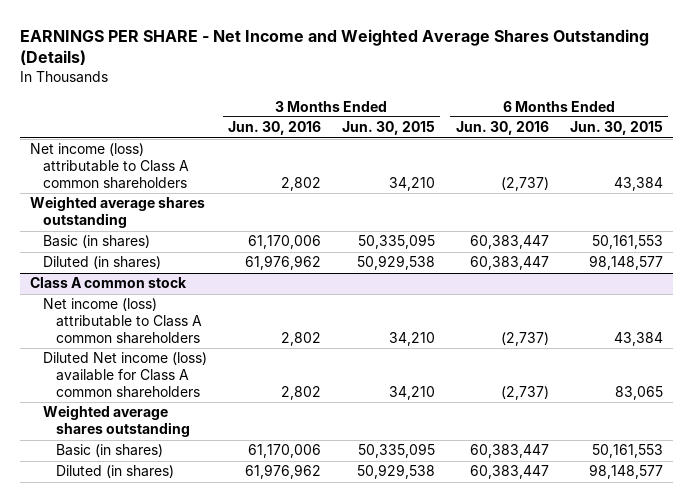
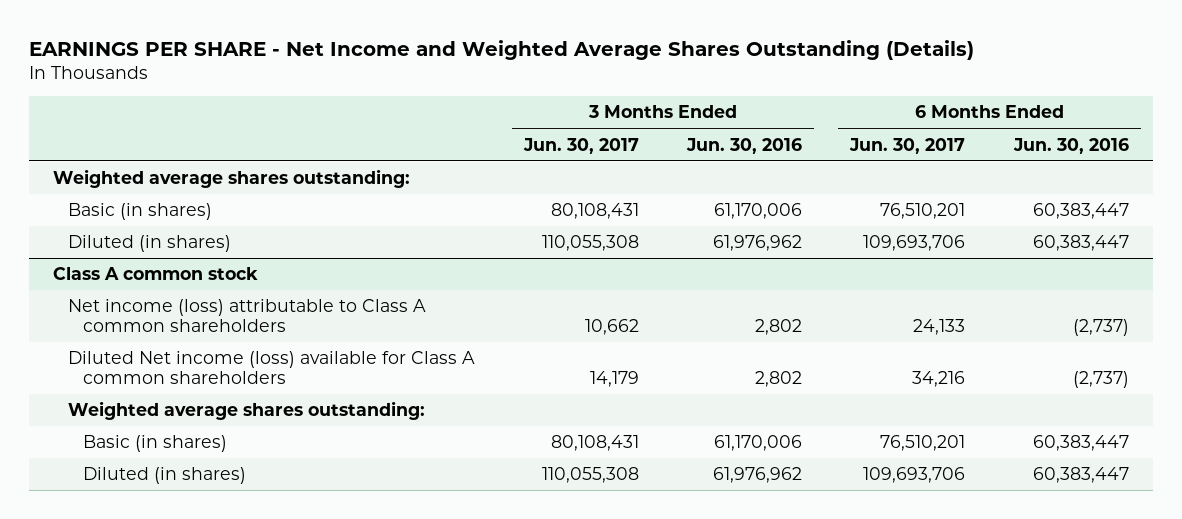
- | 3 Months Ended Jun. 30, 2016 | 3 Months Ended Jun. 30, 2015 | 6 Months Ended Jun. 30, 2016 | 6 Months Ended Jun. 30, 2015
+ | 3 Months Ended Jun. 30, 2017 | 3 Months Ended Jun. 30, 2016 | 6 Months Ended Jun. 30, 2017 | 6 Months Ended Jun. 30, 2016
- Net income (loss) attributable to Class A common shareholders | 2,802 | 34,210 | (2,737) | 43,384
- Weighted average shares outstanding
+ Weighted average shares outstanding:
@ Class A common stock
- Weighted average shares outstanding
+ Weighted average shares outstanding:

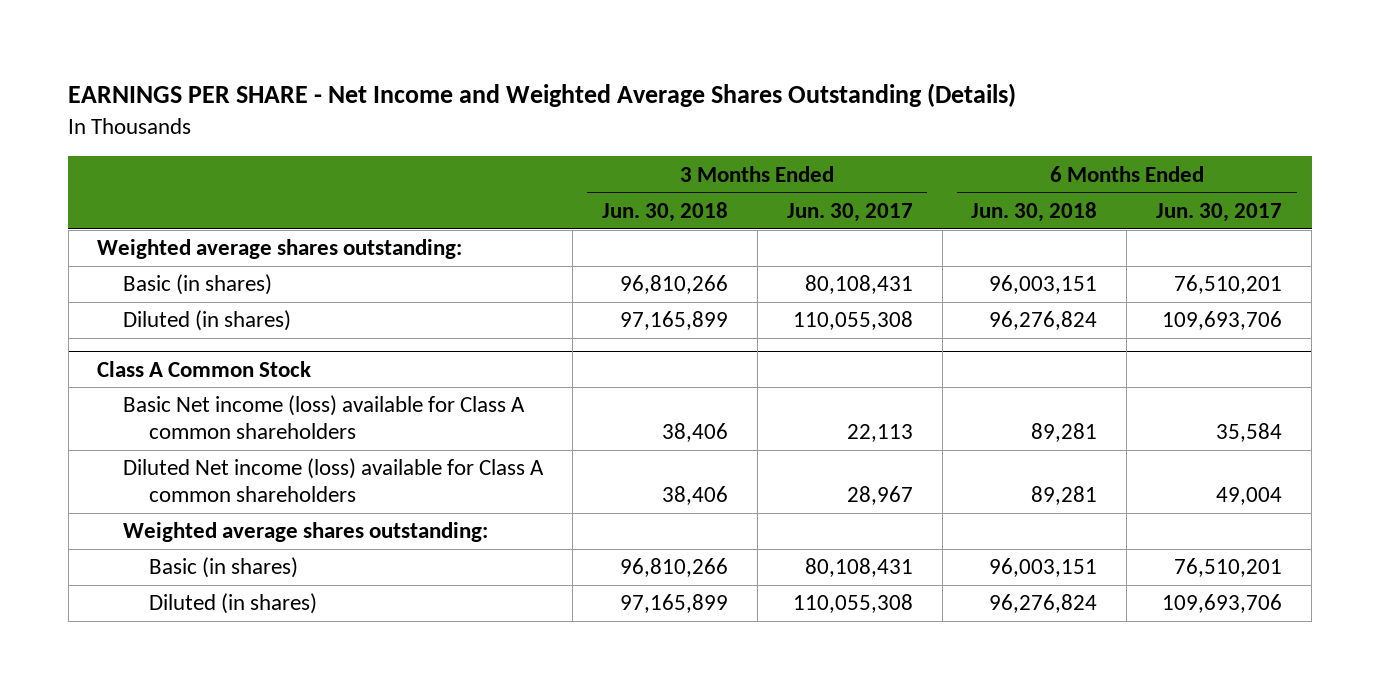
- | 3 Months Ended Jun. 30, 2017 | 3 Months Ended Jun. 30, 2016 | 6 Months Ended Jun. 30, 2017 | 6 Months Ended Jun. 30, 2016
+ | 3 Months Ended Jun. 30, 2018 | 3 Months Ended Jun. 30, 2017 | 6 Months Ended Jun. 30, 2018 | 6 Months Ended Jun. 30, 2017
- Class A common stock
- Net income (loss) attributable to Class A common shareholders | 10,662 | 2,802 | 24,133 | (2,737)
- Diluted Net income (loss) available for Class A common shareholders | 14,179 | 2,802 | 34,216 | (2,737)
+ Class A Common Stock
+ Basic Net income (loss) available for Class A common shareholders | 38,406 | 22,113 | 89,281 | 35,584
+ Diluted Net income (loss) available for Class A common shareholders | 38,406 | 28,967 | 89,281 | 49,004

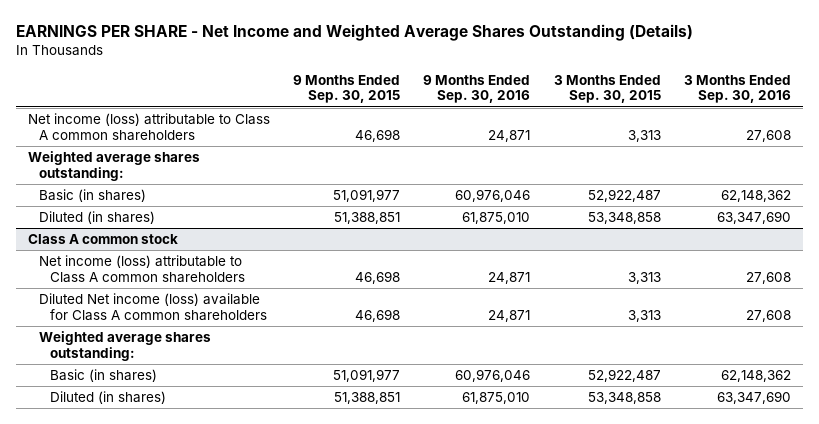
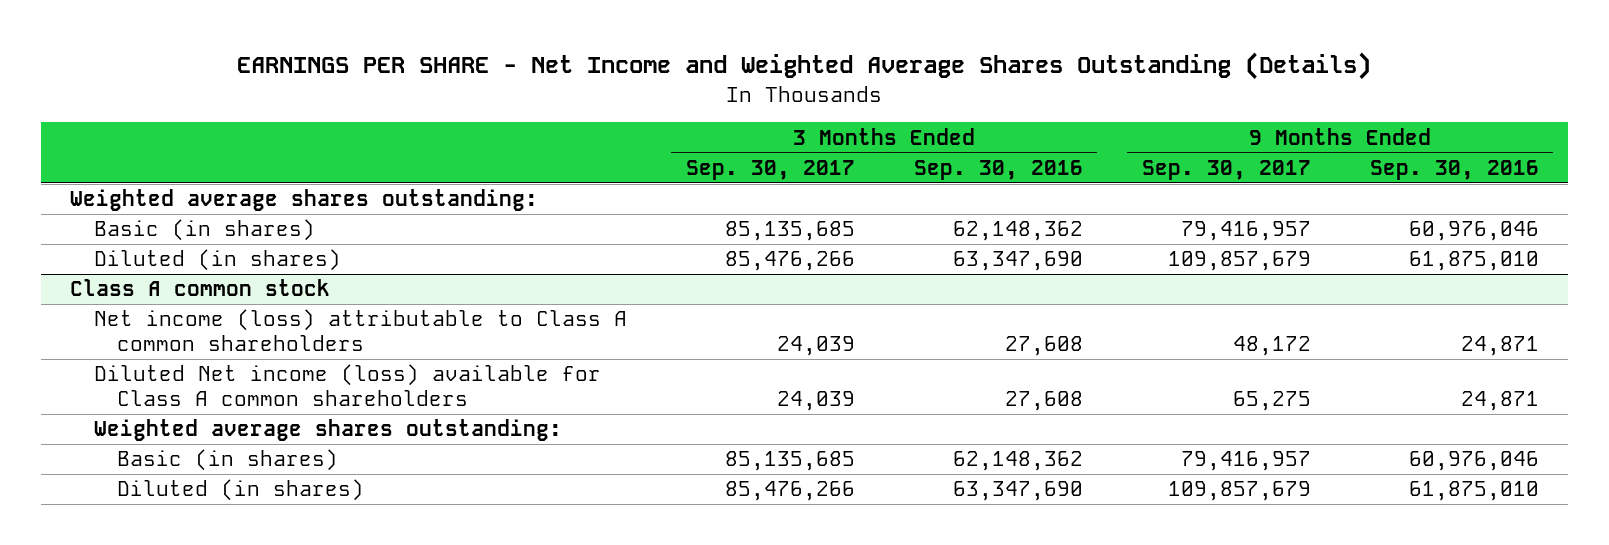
- | 9 Months Ended Sep. 30, 2015 | 9 Months Ended Sep. 30, 2016 | 3 Months Ended Sep. 30, 2015 | 3 Months Ended Sep. 30, 2016
+ | 3 Months Ended Sep. 30, 2017 | 3 Months Ended Sep. 30, 2016 | 9 Months Ended Sep. 30, 2017 | 9 Months Ended Sep. 30, 2016
- Net income (loss) attributable to Class A common shareholders | 46,698 | 24,871 | 3,313 | 27,608

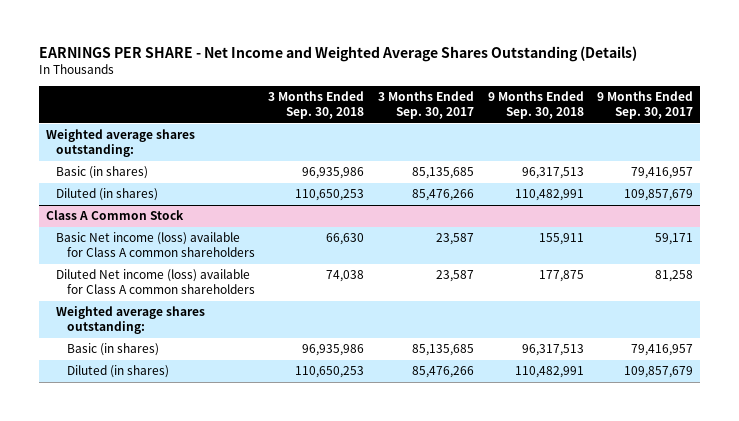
- | 3 Months Ended Sep. 30, 2017 | 3 Months Ended Sep. 30, 2016 | 9 Months Ended Sep. 30, 2017 | 9 Months Ended Sep. 30, 2016
+ | 3 Months Ended Sep. 30, 2018 | 3 Months Ended Sep. 30, 2017 | 9 Months Ended Sep. 30, 2018 | 9 Months Ended Sep. 30, 2017
- Class A common stock
- Net income (loss) attributable to Class A common shareholders | 24,039 | 27,608 | 48,172 | 24,871
- Diluted Net income (loss) available for Class A common shareholders | 24,039 | 27,608 | 65,275 | 24,871
+ Class A Common Stock
+ Basic Net income (loss) available for Class A common shareholders | 66,630 | 23,587 | 155,911 | 59,171
+ Diluted Net income (loss) available for Class A common shareholders | 74,038 | 23,587 | 177,875 | 81,258

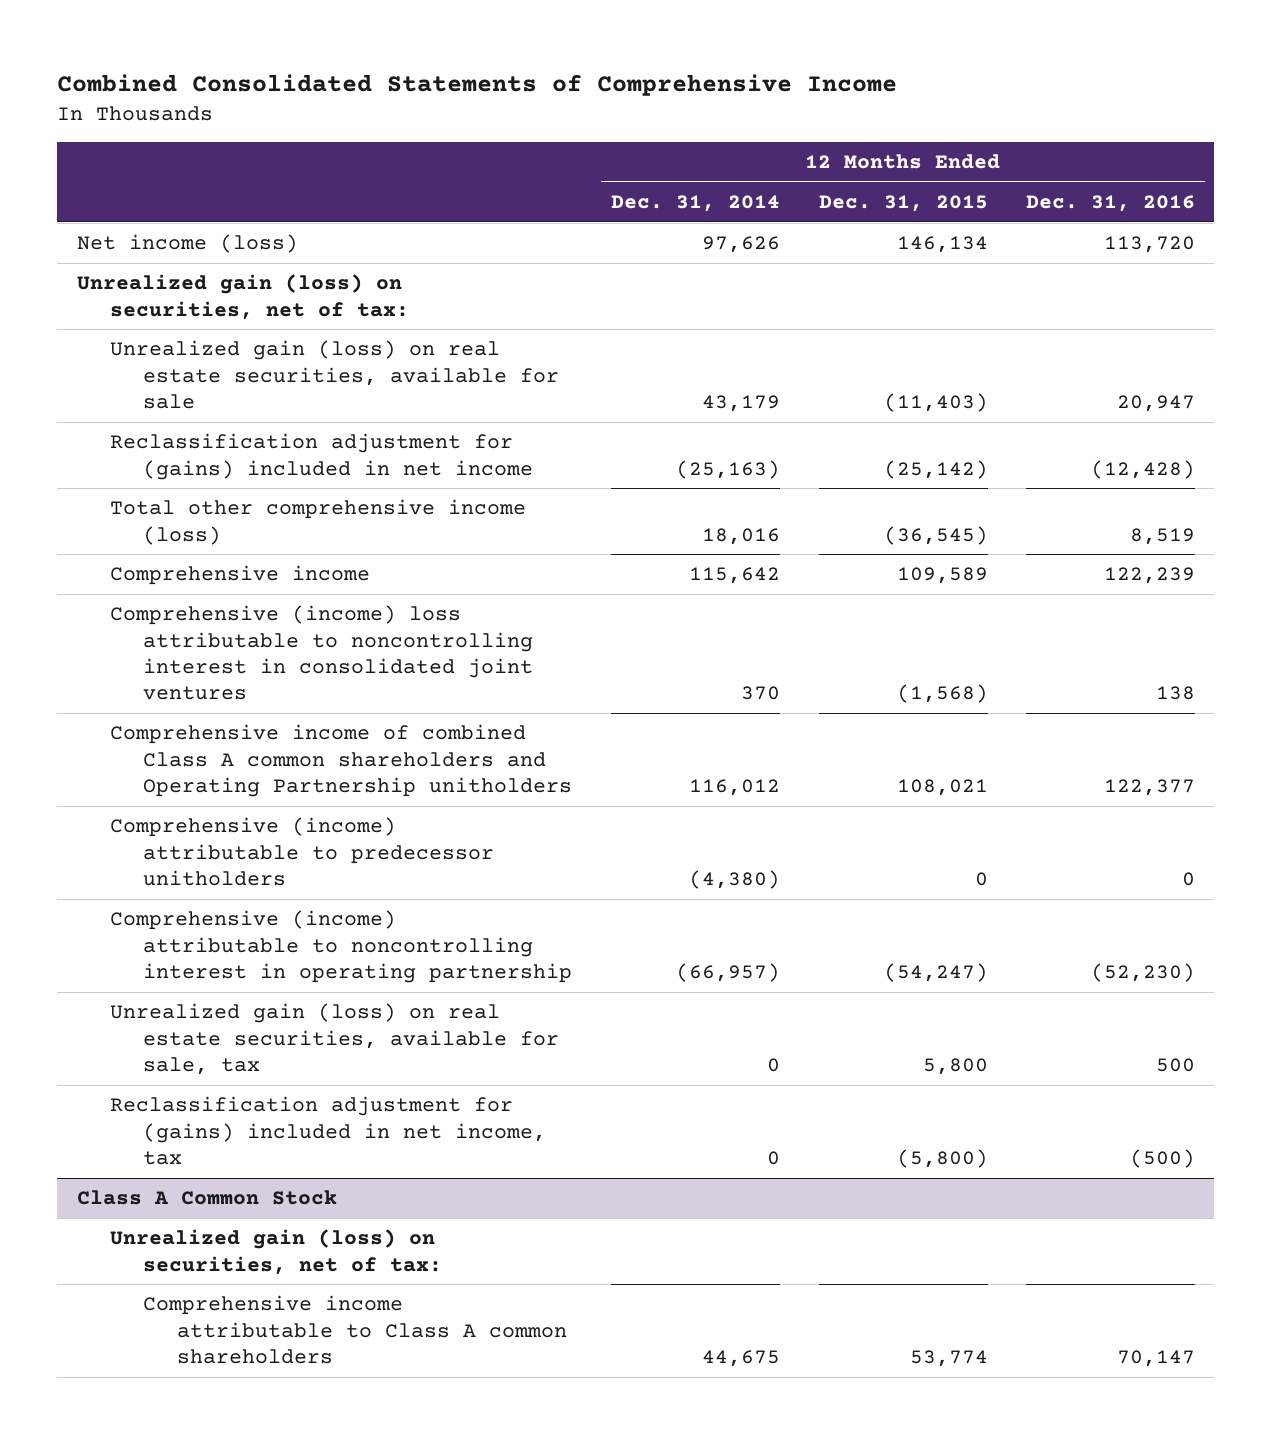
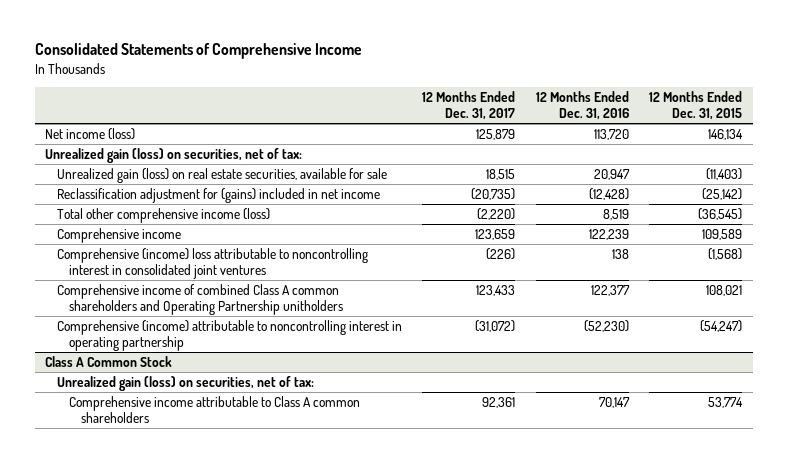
- Combined Consolidated Statements of Comprehensive Income
+ Consolidated Statements of Comprehensive Income
- | 12 Months Ended Dec. 31, 2014 | 12 Months Ended Dec. 31, 2015 | 12 Months Ended Dec. 31, 2016
+ | 12 Months Ended Dec. 31, 2017 | 12 Months Ended Dec. 31, 2016 | 12 Months Ended Dec. 31, 2015
- Comprehensive (income) attributable to predecessor unitholders | (4,380) | 0 | 0
- Unrealized gain (loss) on real estate securities, available for sale, tax | 0 | 5,800 | 500
- Reclassification adjustment for (gains) included in net income, tax | 0 | (5,800) | (500)

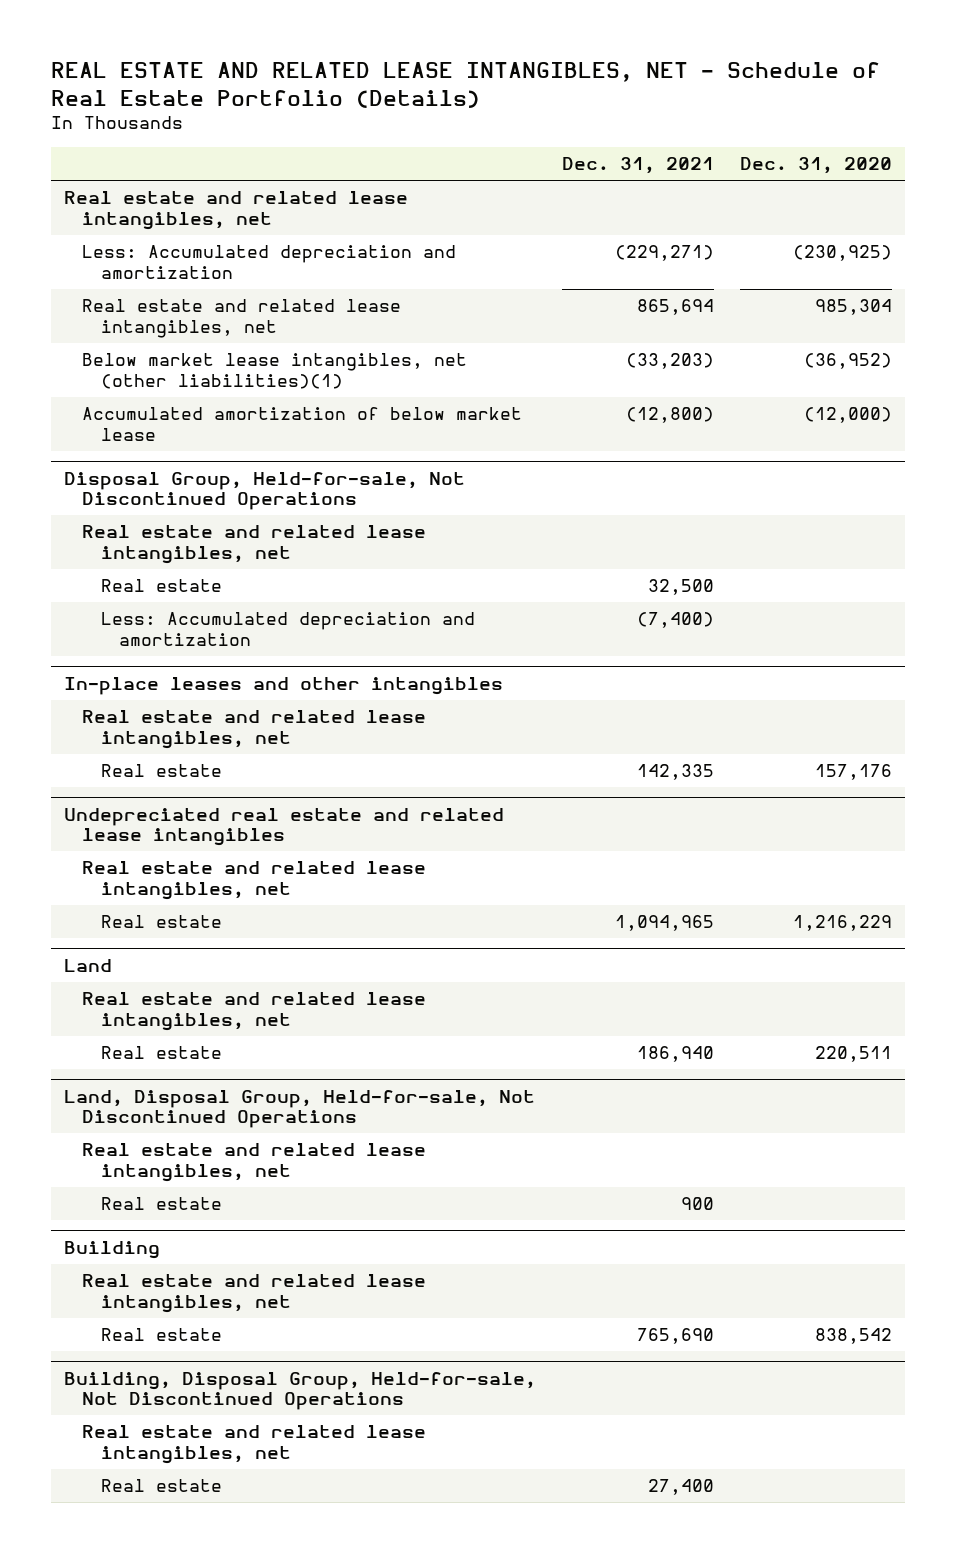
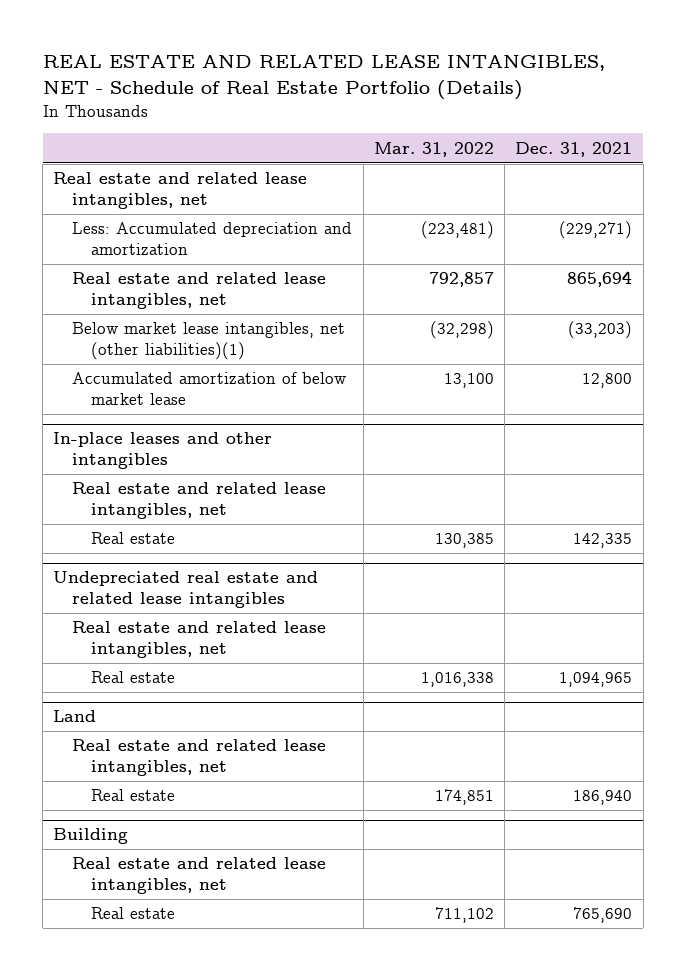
- | Dec. 31, 2021 | Dec. 31, 2020
+ | Mar. 31, 2022 | Dec. 31, 2021
- Accumulated amortization of below market lease | (12,800) | (12,000)
- Disposal Group, Held-for-sale, Not Discontinued Operations
- Real estate and related lease intangibles, net
- Real estate | 32,500 |
- Less: Accumulated depreciation and amortization | (7,400) |
+ Accumulated amortization of below market lease | 13,100 | 12,800
- Land, Disposal Group, Held-for-sale, Not Discontinued Operations
- Real estate and related lease intangibles, net
- Real estate | 900 |
- Building, Disposal Group, Held-for-sale, Not Discontinued Operations
- Real estate and related lease intangibles, net
- Real estate | 27,400 |

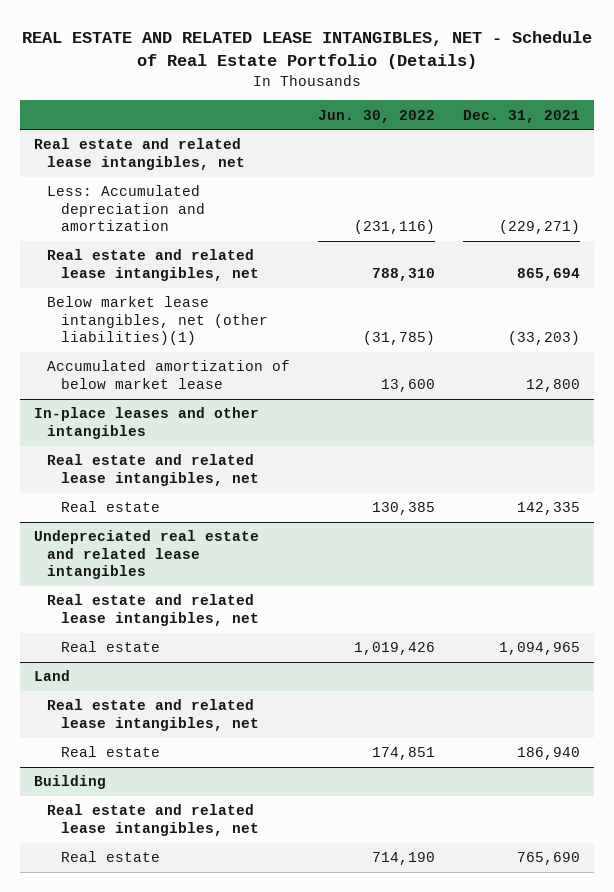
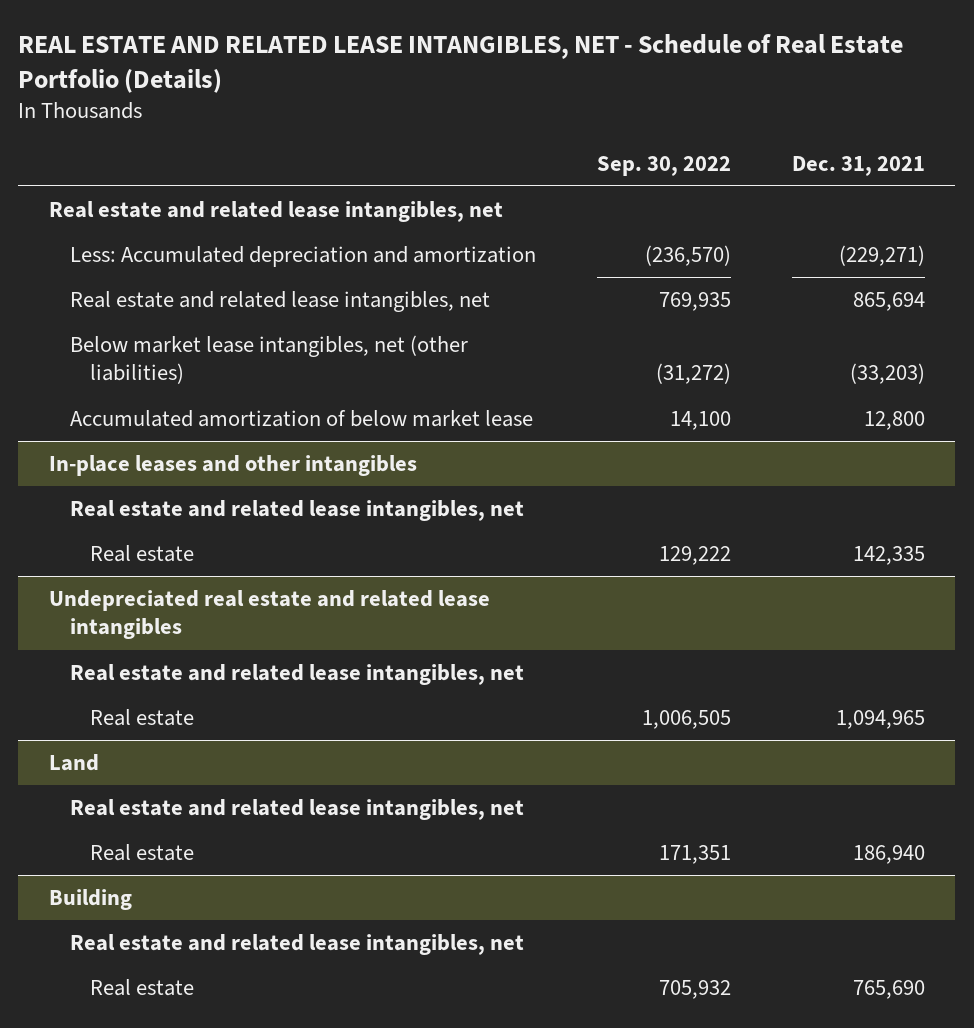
- | Jun. 30, 2022 | Dec. 31, 2021
+ | Sep. 30, 2022 | Dec. 31, 2021
- Below market lease intangibles, net (other liabilities)(1) | (31,785) | (33,203)
+ Below market lease intangibles, net (other liabilities) | (31,272) | (33,203)

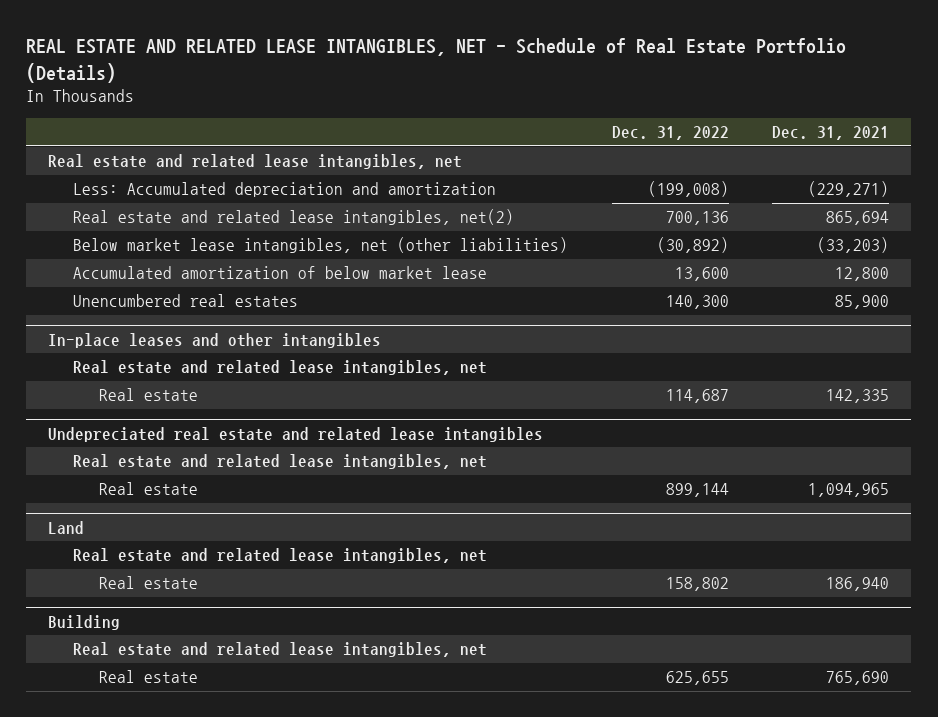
- | Sep. 30, 2022 | Dec. 31, 2021
+ | Dec. 31, 2022 | Dec. 31, 2021
- Real estate and related lease intangibles, net | 769,935 | 865,694
+ Real estate and related lease intangibles, net(2) | 700,136 | 865,694
+ Unencumbered real estates | 140,300 | 85,900

